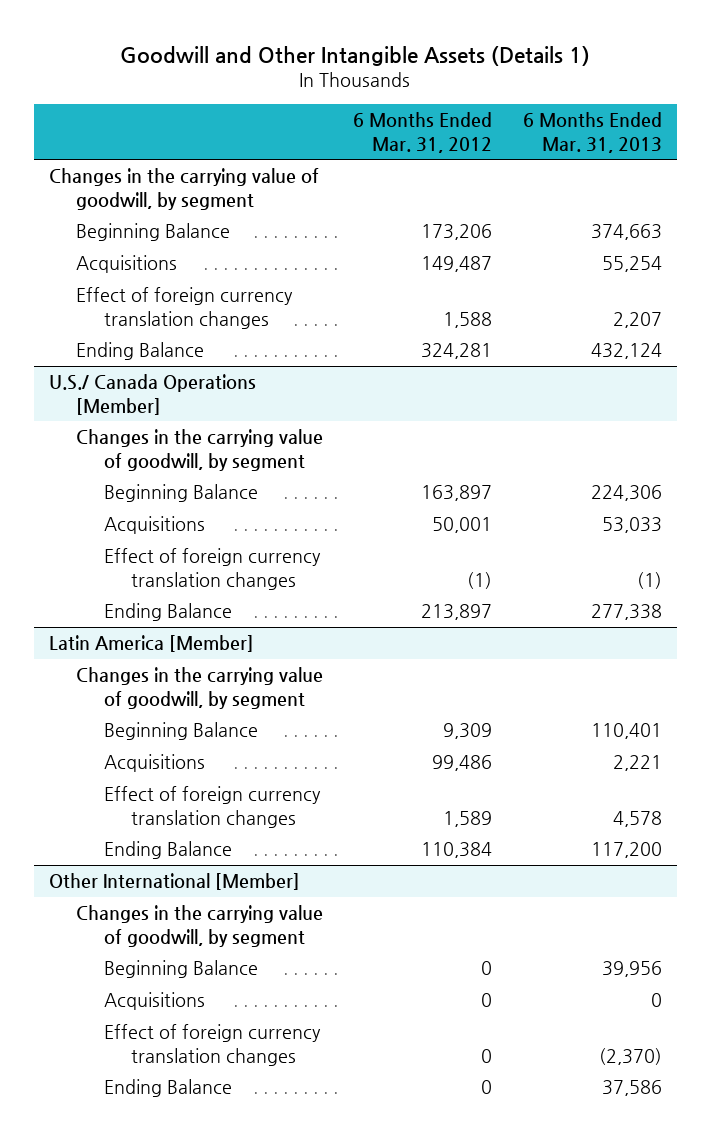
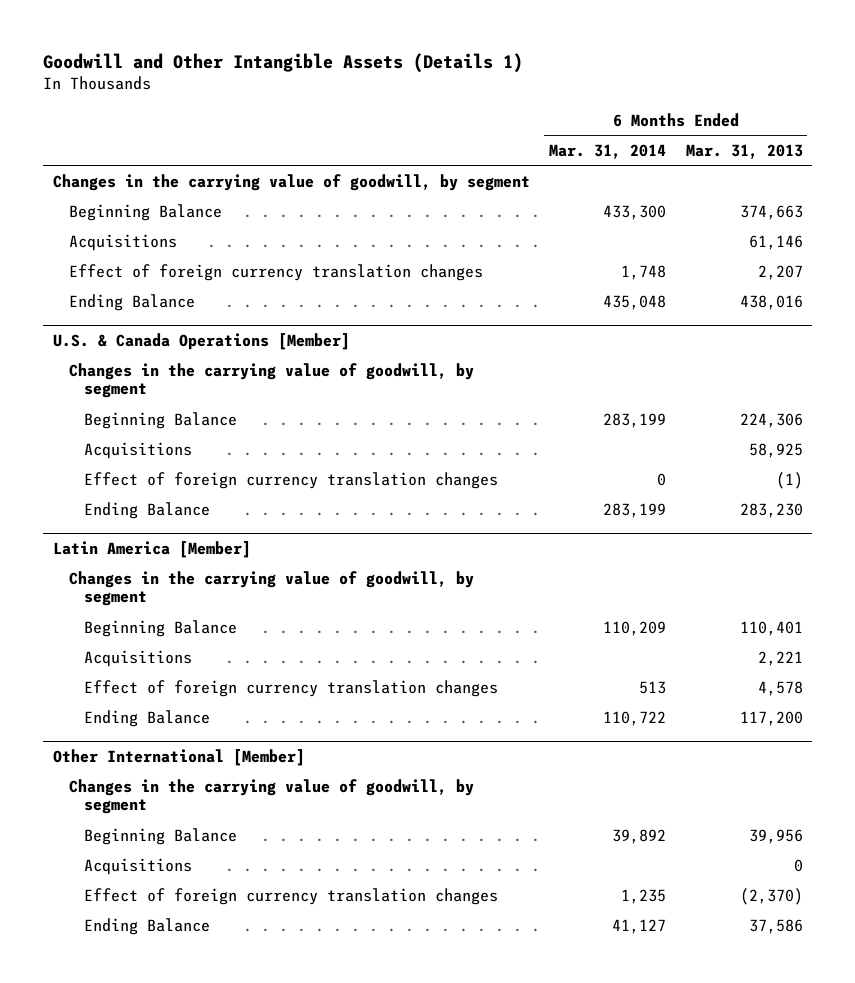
- | 6 Months Ended Mar. 31, 2012 | 6 Months Ended Mar. 31, 2013
+ | 6 Months Ended Mar. 31, 2014 | 6 Months Ended Mar. 31, 2013
- Acquisitions | 149,487 | 55,254
+ Acquisitions | | 61,146
- Ending Balance | 324,281 | 432,124
- U.S./ Canada Operations [Member]
+ Ending Balance | 435,048 | 438,016
+ U.S. & Canada Operations [Member]
- Acquisitions | 50,001 | 53,033
+ Acquisitions | | 58,925
- Ending Balance | 213,897 | 277,338
+ Ending Balance | 283,199 | 283,230

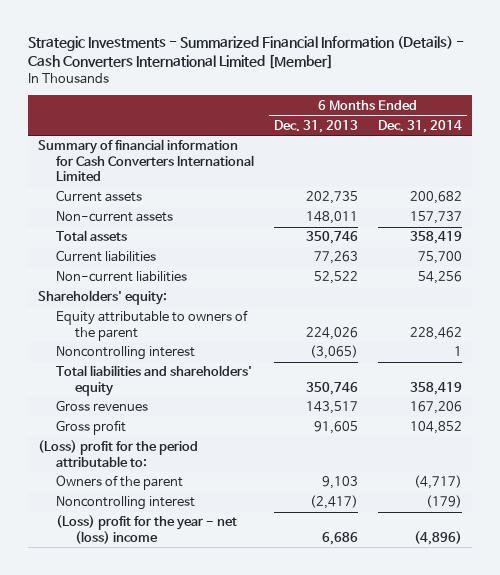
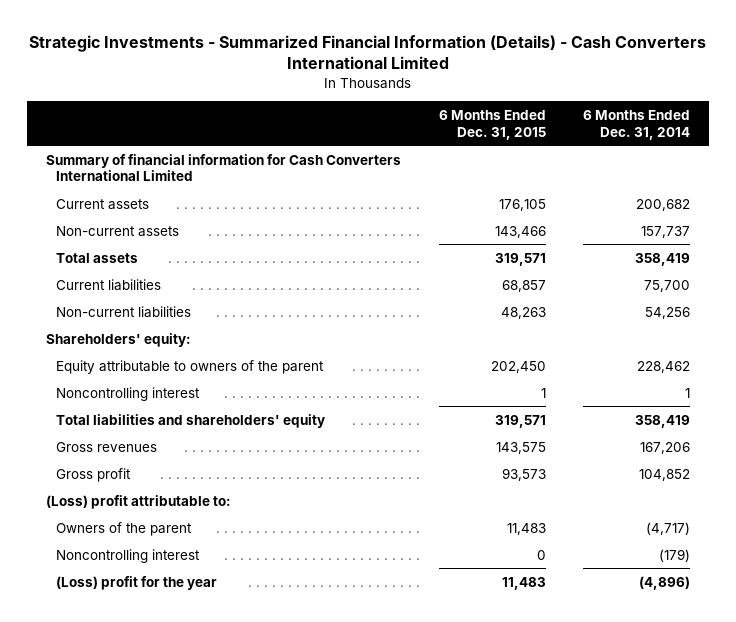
- Strategic Investments - Summarized Financial Information (Details) - Cash Converters International Limited [Member]
+ Strategic Investments - Summarized Financial Information (Details) - Cash Converters International Limited
- | 6 Months Ended Dec. 31, 2013 | 6 Months Ended Dec. 31, 2014
+ | 6 Months Ended Dec. 31, 2015 | 6 Months Ended Dec. 31, 2014
- (Loss) profit for the period attributable to:
+ (Loss) profit attributable to:
- (Loss) profit for the year - net (loss) income | 6,686 | (4,896)
+ (Loss) profit for the year | 11,483 | (4,896)

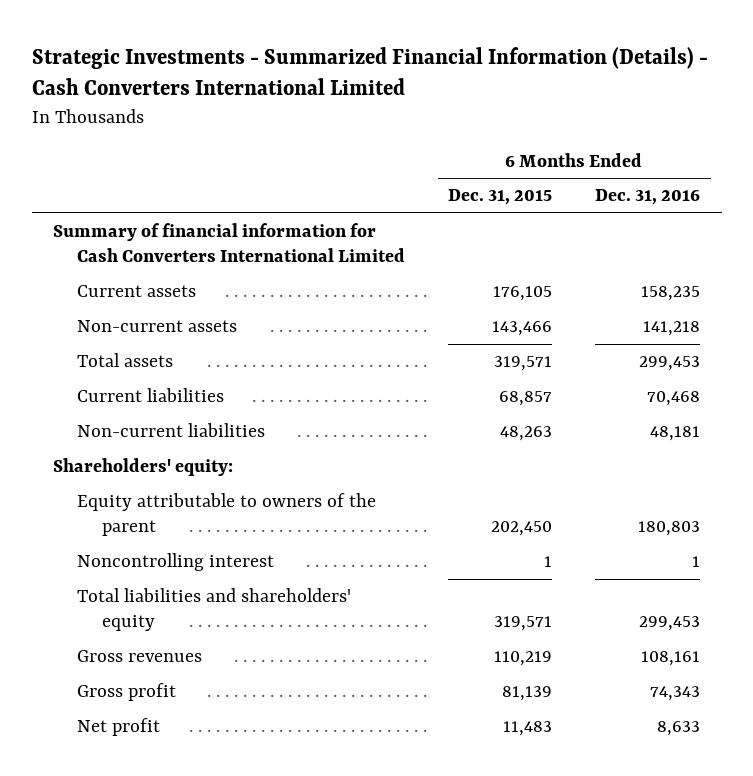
- | 6 Months Ended Dec. 31, 2015 | 6 Months Ended Dec. 31, 2014
+ | 6 Months Ended Dec. 31, 2015 | 6 Months Ended Dec. 31, 2016
- Gross revenues | 143,575 | 167,206
- Gross profit | 93,573 | 104,852
- (Loss) profit attributable to:
- Owners of the parent | 11,483 | (4,717)
- Noncontrolling interest | 0 | (179)
- (Loss) profit for the year | 11,483 | (4,896)
+ Gross revenues | 110,219 | 108,161
+ Gross profit | 81,139 | 74,343
+ Net profit | 11,483 | 8,633

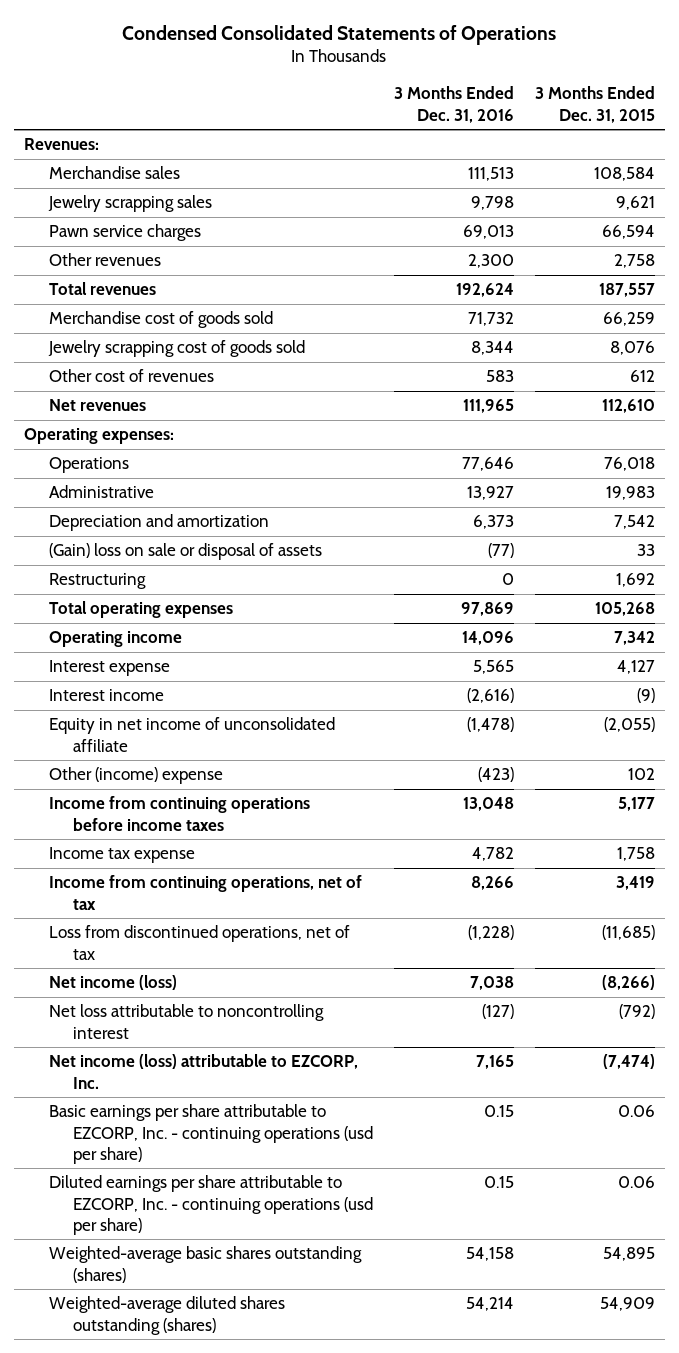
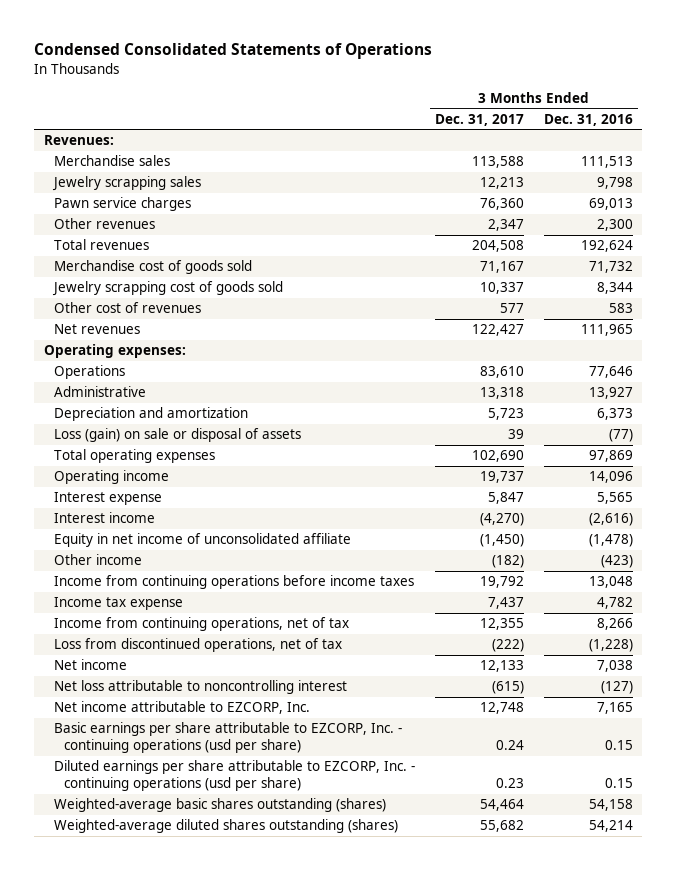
- | 3 Months Ended Dec. 31, 2016 | 3 Months Ended Dec. 31, 2015
+ | 3 Months Ended Dec. 31, 2017 | 3 Months Ended Dec. 31, 2016
- (Gain) loss on sale or disposal of assets | (77) | 33
- Restructuring | 0 | 1,692
+ Loss (gain) on sale or disposal of assets | 39 | (77)
- Other (income) expense | (423) | 102
+ Other income | (182) | (423)
- Net income (loss) | 7,038 | (8,266)
+ Net income | 12,133 | 7,038
- Net income (loss) attributable to EZCORP, Inc. | 7,165 | (7,474)
+ Net income attributable to EZCORP, Inc. | 12,748 | 7,165

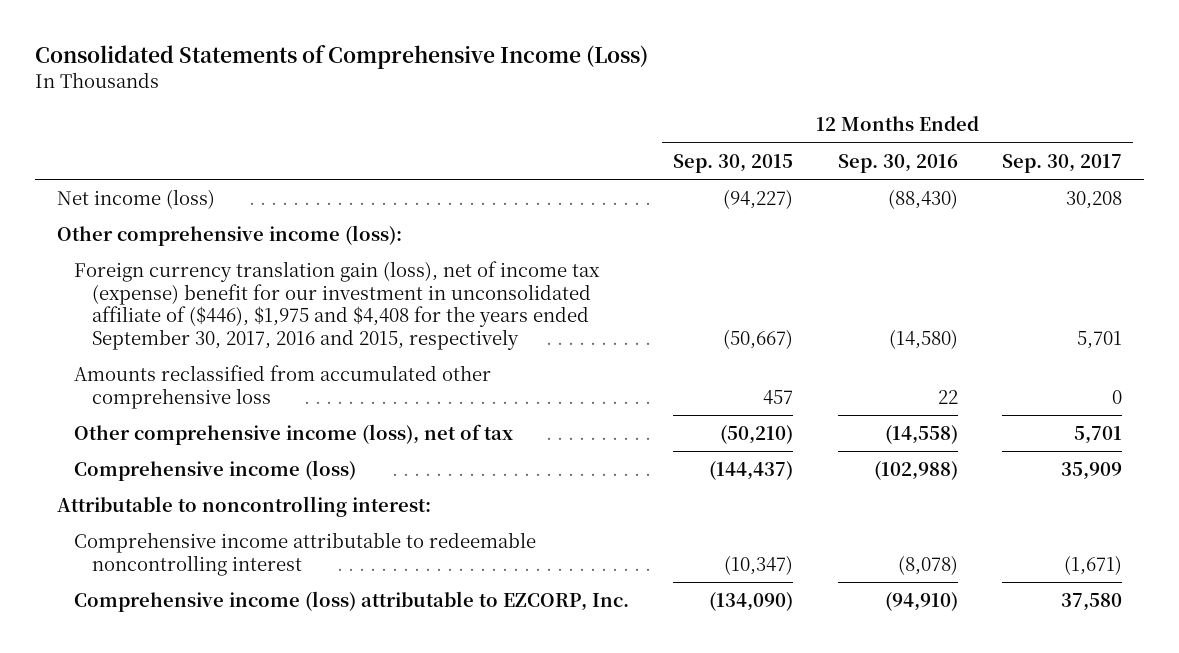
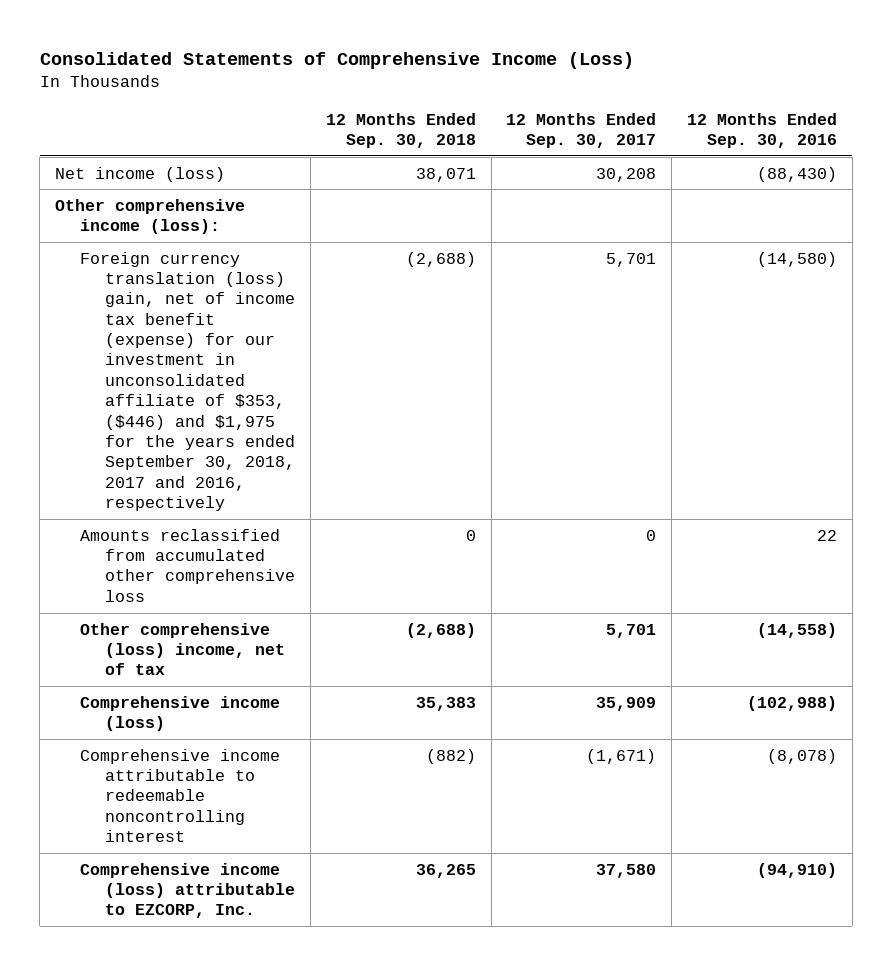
- | 12 Months Ended Sep. 30, 2015 | 12 Months Ended Sep. 30, 2016 | 12 Months Ended Sep. 30, 2017
+ | 12 Months Ended Sep. 30, 2018 | 12 Months Ended Sep. 30, 2017 | 12 Months Ended Sep. 30, 2016
- Foreign currency translation gain (loss), net of income tax (expense) benefit for our investment in unconsolidated affiliate of ($446), $1,975 and $4,408 for the years ended September 30, 2017, 2016 and 2015, respectively | (50,667) | (14,580) | 5,701
+ Foreign currency translation (loss) gain, net of income tax benefit (expense) for our investment in unconsolidated affiliate of $353, ($446) and $1,975 for the years ended September 30, 2018, 2017 and 2016, respectively | (2,688) | 5,701 | (14,580)
- Other comprehensive income (loss), net of tax | (50,210) | (14,558) | 5,701
+ Other comprehensive (loss) income, net of tax | (2,688) | 5,701 | (14,558)
- Attributable to noncontrolling interest:

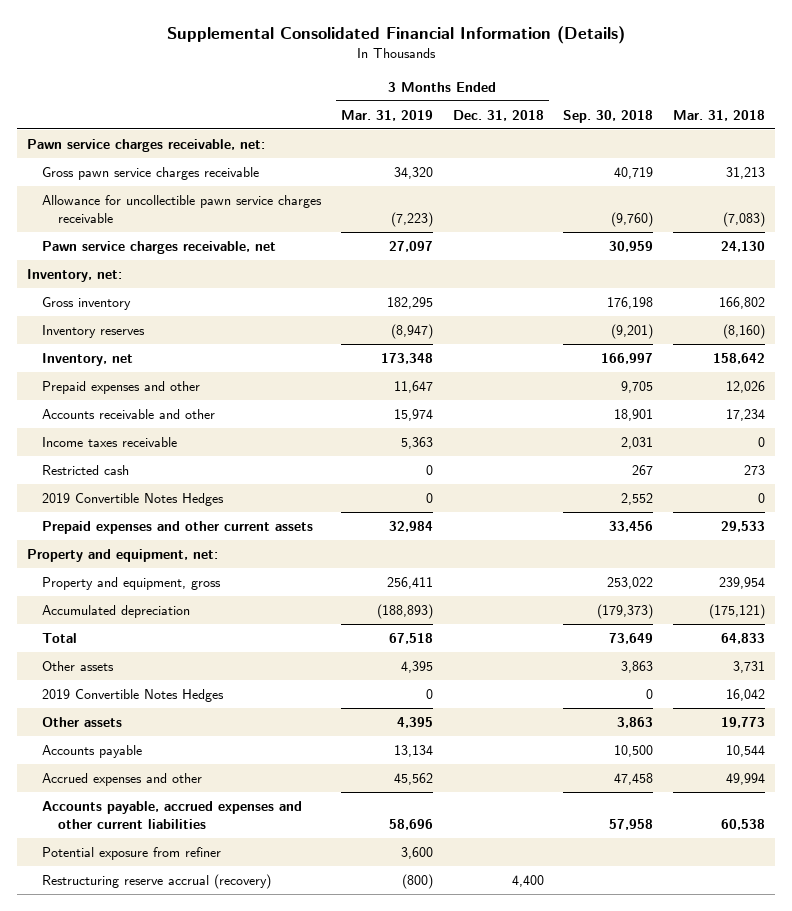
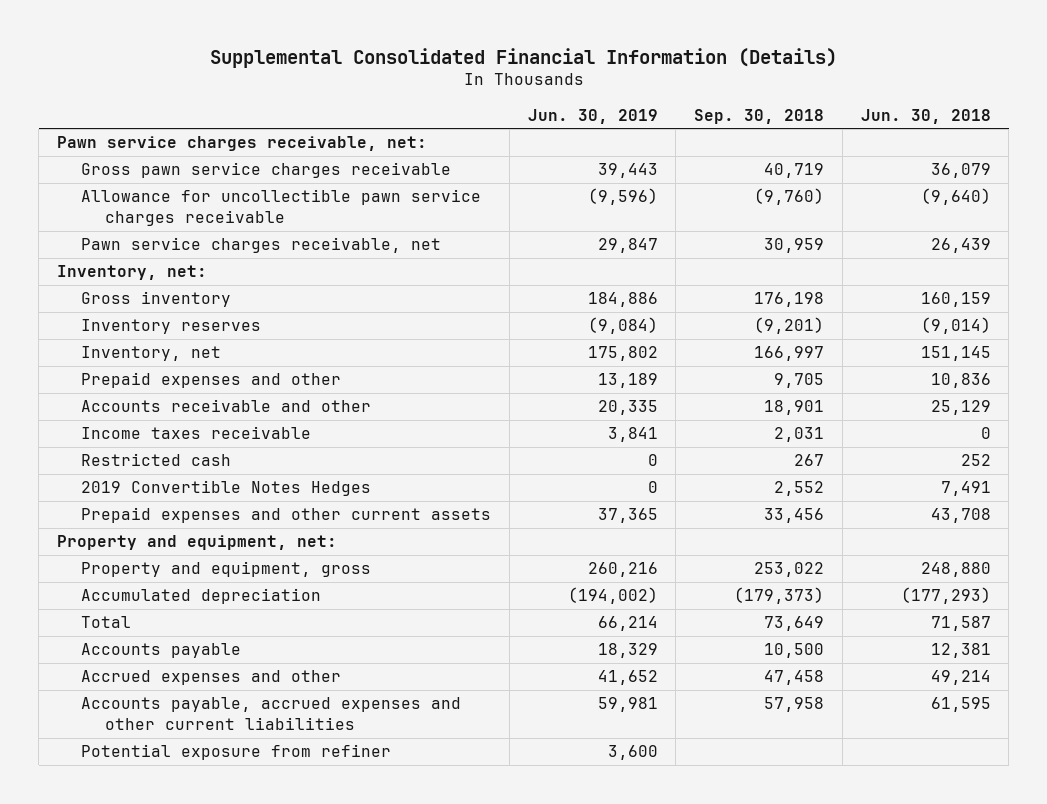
- | 3 Months Ended Mar. 31, 2019 | 3 Months Ended Dec. 31, 2018 | Sep. 30, 2018 | Mar. 31, 2018
+ | Jun. 30, 2019 | Sep. 30, 2018 | Jun. 30, 2018
- Other assets | 4,395 | | 3,863 | 3,731
- 2019 Convertible Notes Hedges | 0 | | 0 | 16,042
- Other assets | 4,395 | | 3,863 | 19,773
- Restructuring reserve accrual (recovery) | (800) | 4,400 | |

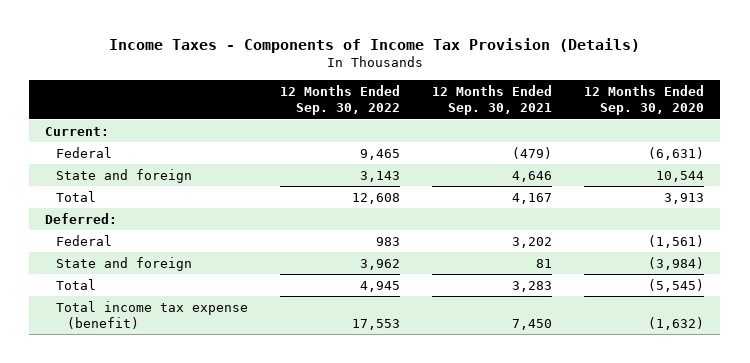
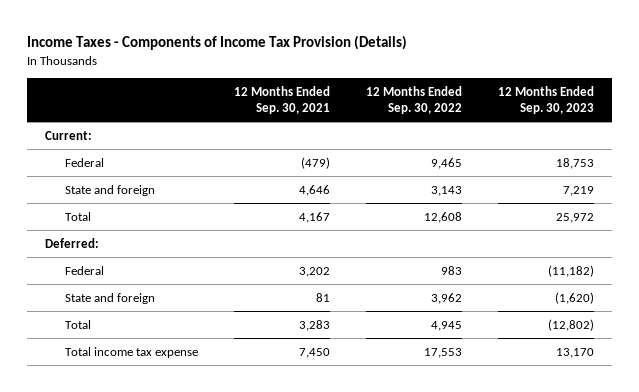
- | 12 Months Ended Sep. 30, 2022 | 12 Months Ended Sep. 30, 2021 | 12 Months Ended Sep. 30, 2020
+ | 12 Months Ended Sep. 30, 2021 | 12 Months Ended Sep. 30, 2022 | 12 Months Ended Sep. 30, 2023
- Total income tax expense (benefit) | 17,553 | 7,450 | (1,632)
+ Total income tax expense | 7,450 | 17,553 | 13,170

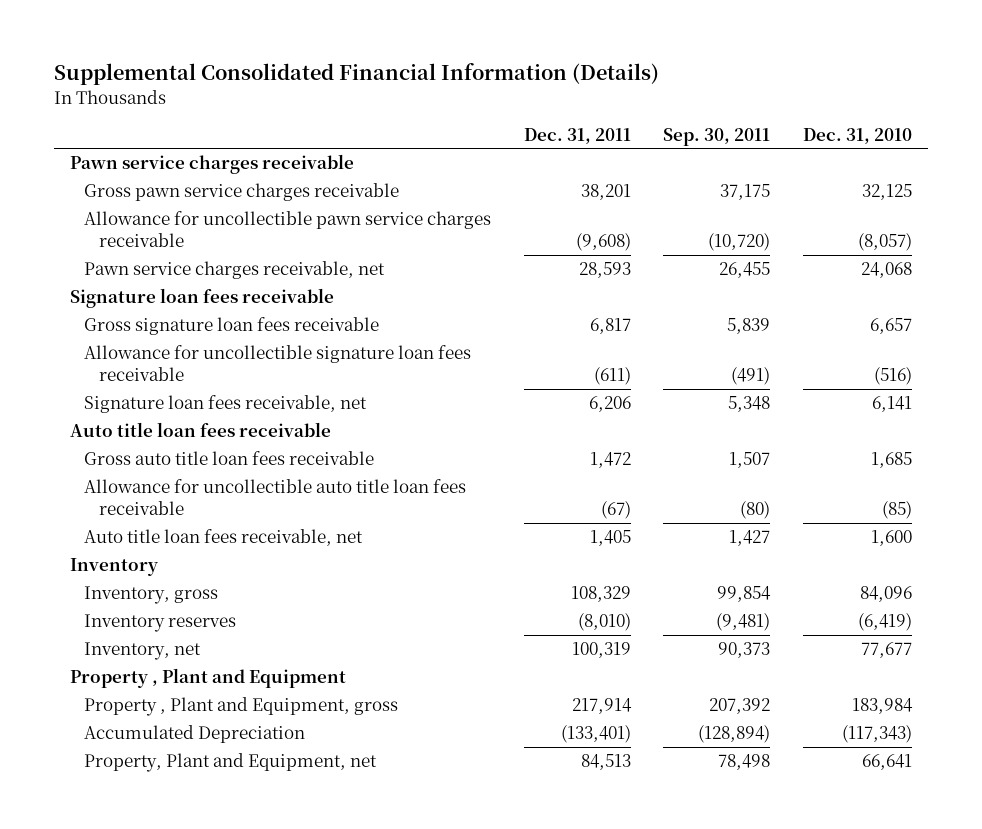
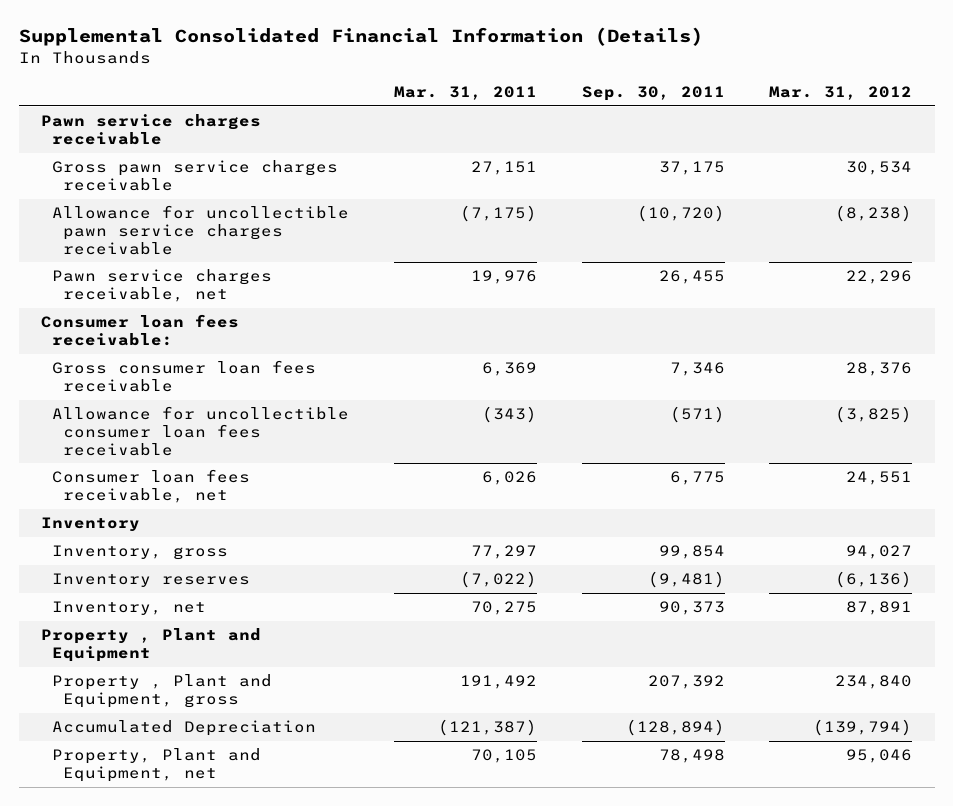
- | Dec. 31, 2011 | Sep. 30, 2011 | Dec. 31, 2010
+ | Mar. 31, 2011 | Sep. 30, 2011 | Mar. 31, 2012
- Signature loan fees receivable
- Gross signature loan fees receivable | 6,817 | 5,839 | 6,657
- Allowance for uncollectible signature loan fees receivable | (611) | (491) | (516)
- Signature loan fees receivable, net | 6,206 | 5,348 | 6,141
- Auto title loan fees receivable
- Gross auto title loan fees receivable | 1,472 | 1,507 | 1,685
- Allowance for uncollectible auto title loan fees receivable | (67) | (80) | (85)
- Auto title loan fees receivable, net | 1,405 | 1,427 | 1,600
+ Consumer loan fees receivable:
+ Gross consumer loan fees receivable | 6,369 | 7,346 | 28,376
+ Allowance for uncollectible consumer loan fees receivable | (343) | (571) | (3,825)
+ Consumer loan fees receivable, net | 6,026 | 6,775 | 24,551

